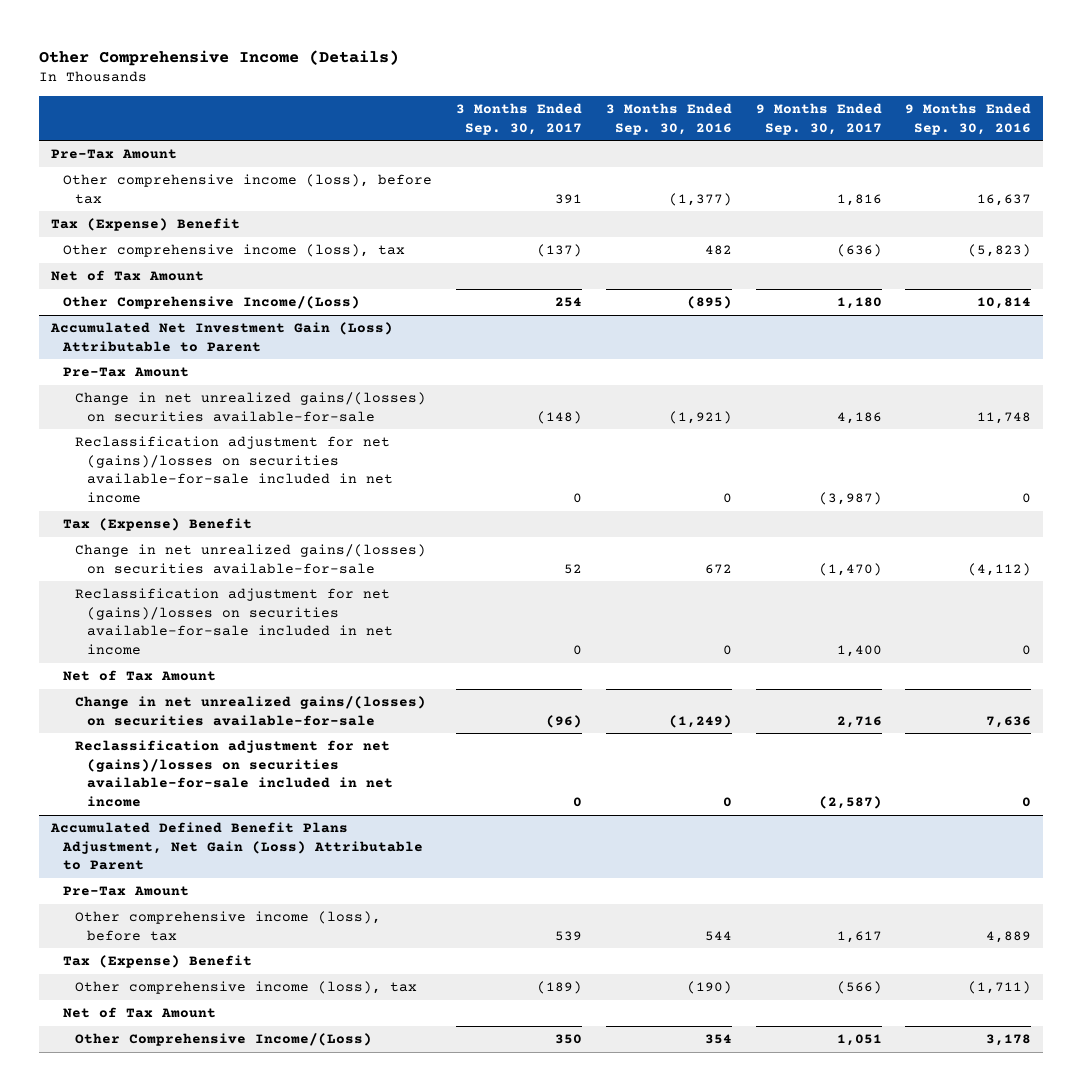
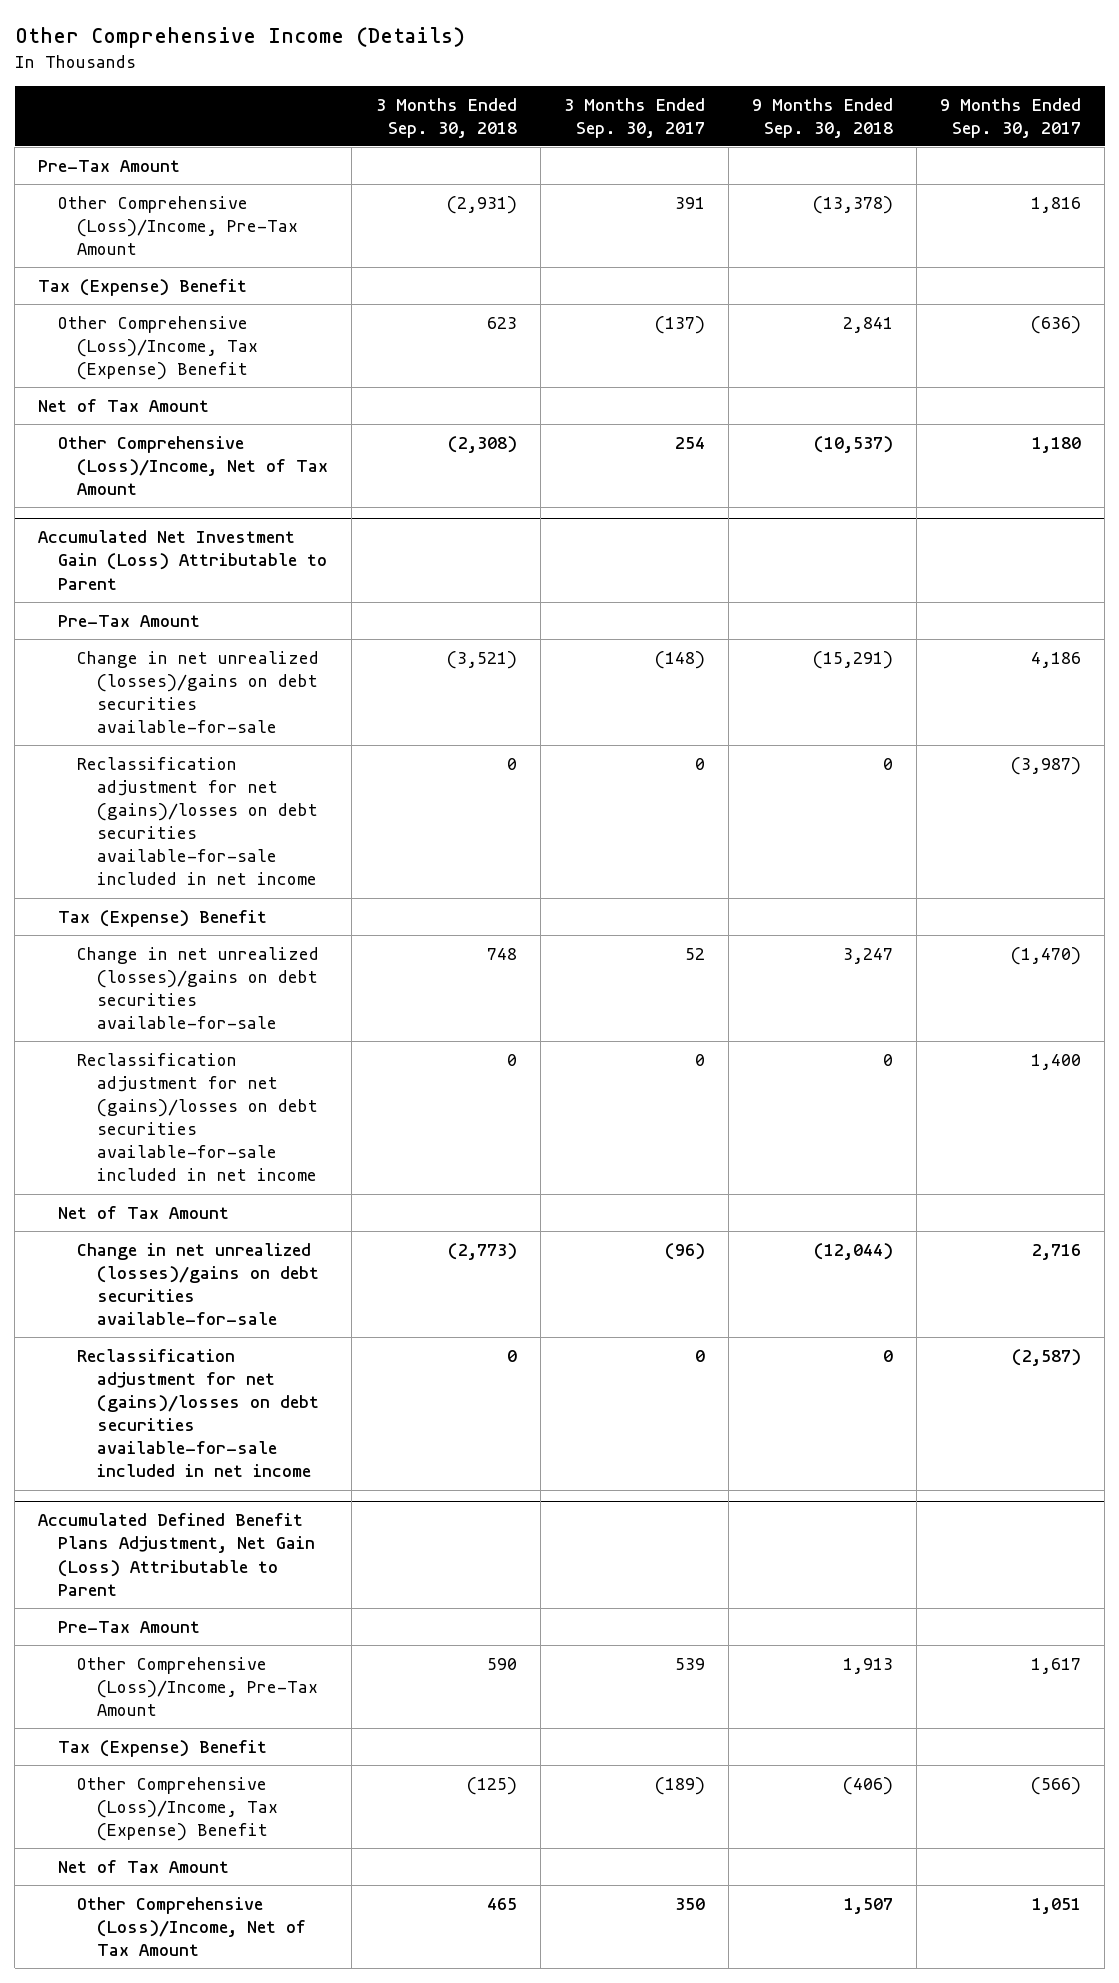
- | 3 Months Ended Sep. 30, 2017 | 3 Months Ended Sep. 30, 2016 | 9 Months Ended Sep. 30, 2017 | 9 Months Ended Sep. 30, 2016
+ | 3 Months Ended Sep. 30, 2018 | 3 Months Ended Sep. 30, 2017 | 9 Months Ended Sep. 30, 2018 | 9 Months Ended Sep. 30, 2017
- Other comprehensive income (loss), before tax | 391 | (1,377) | 1,816 | 16,637
+ Other Comprehensive (Loss)/Income, Pre-Tax Amount | (2,931) | 391 | (13,378) | 1,816
- Other comprehensive income (loss), tax | (137) | 482 | (636) | (5,823)
+ Other Comprehensive (Loss)/Income, Tax (Expense) Benefit | 623 | (137) | 2,841 | (636)
- Other Comprehensive Income/(Loss) | 254 | (895) | 1,180 | 10,814
+ Other Comprehensive (Loss)/Income, Net of Tax Amount | (2,308) | 254 | (10,537) | 1,180
@ Accumulated Net Investment Gain (Loss) Attributable to Parent
- Change in net unrealized gains/(losses) on securities available-for-sale | (148) | (1,921) | 4,186 | 11,748
- Reclassification adjustment for net (gains)/losses on securities available-for-sale included in net income | 0 | 0 | (3,987) | 0
+ Change in net unrealized (losses)/gains on debt securities available-for-sale | (3,521) | (148) | (15,291) | 4,186
+ Reclassification adjustment for net (gains)/losses on debt securities available-for-sale included in net income | 0 | 0 | 0 | (3,987)
- Change in net unrealized gains/(losses) on securities available-for-sale | 52 | 672 | (1,470) | (4,112)
- Reclassification adjustment for net (gains)/losses on securities available-for-sale included in net income | 0 | 0 | 1,400 | 0
+ Change in net unrealized (losses)/gains on debt securities available-for-sale | 748 | 52 | 3,247 | (1,470)
+ Reclassification adjustment for net (gains)/losses on debt securities available-for-sale included in net income | 0 | 0 | 0 | 1,400
- Change in net unrealized gains/(losses) on securities available-for-sale | (96) | (1,249) | 2,716 | 7,636
- Reclassification adjustment for net (gains)/losses on securities available-for-sale included in net income | 0 | 0 | (2,587) | 0
+ Change in net unrealized (losses)/gains on debt securities available-for-sale | (2,773) | (96) | (12,044) | 2,716
+ Reclassification adjustment for net (gains)/losses on debt securities available-for-sale included in net income | 0 | 0 | 0 | (2,587)
@ Accumulated Defined Benefit Plans Adjustment, Net Gain (Loss) Attributable to Parent
- Other comprehensive income (loss), before tax | 539 | 544 | 1,617 | 4,889
+ Other Comprehensive (Loss)/Income, Pre-Tax Amount | 590 | 539 | 1,913 | 1,617
- Other comprehensive income (loss), tax | (189) | (190) | (566) | (1,711)
+ Other Comprehensive (Loss)/Income, Tax (Expense) Benefit | (125) | (189) | (406) | (566)
- Other Comprehensive Income/(Loss) | 350 | 354 | 1,051 | 3,178
+ Other Comprehensive (Loss)/Income, Net of Tax Amount | 465 | 350 | 1,507 | 1,051

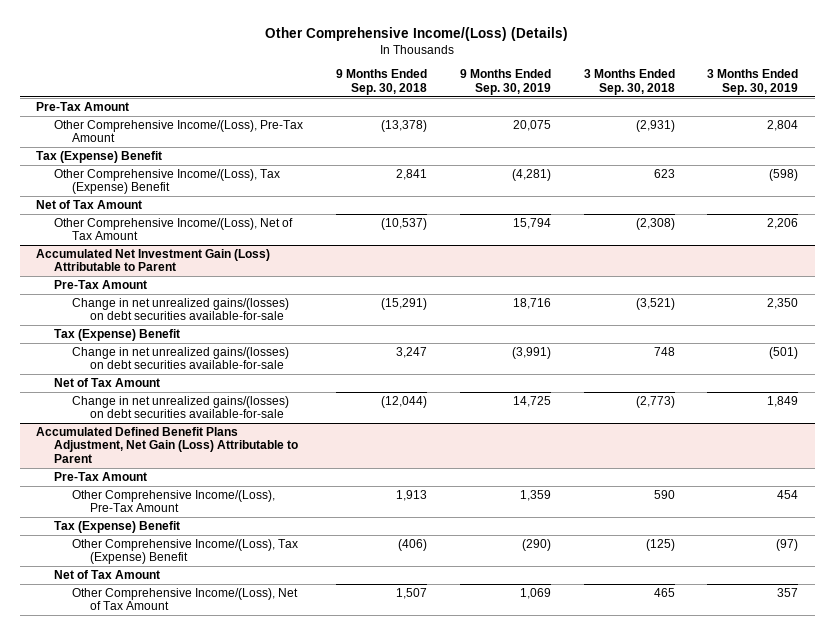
- Other Comprehensive Income (Details)
+ Other Comprehensive Income/(Loss) (Details)
- | 3 Months Ended Sep. 30, 2018 | 3 Months Ended Sep. 30, 2017 | 9 Months Ended Sep. 30, 2018 | 9 Months Ended Sep. 30, 2017
+ | 9 Months Ended Sep. 30, 2018 | 9 Months Ended Sep. 30, 2019 | 3 Months Ended Sep. 30, 2018 | 3 Months Ended Sep. 30, 2019
- Other Comprehensive (Loss)/Income, Pre-Tax Amount | (2,931) | 391 | (13,378) | 1,816
+ Other Comprehensive Income/(Loss), Pre-Tax Amount | (13,378) | 20,075 | (2,931) | 2,804
- Other Comprehensive (Loss)/Income, Tax (Expense) Benefit | 623 | (137) | 2,841 | (636)
+ Other Comprehensive Income/(Loss), Tax (Expense) Benefit | 2,841 | (4,281) | 623 | (598)
- Other Comprehensive (Loss)/Income, Net of Tax Amount | (2,308) | 254 | (10,537) | 1,180
+ Other Comprehensive Income/(Loss), Net of Tax Amount | (10,537) | 15,794 | (2,308) | 2,206
@ Accumulated Net Investment Gain (Loss) Attributable to Parent
- Change in net unrealized (losses)/gains on debt securities available-for-sale | (3,521) | (148) | (15,291) | 4,186
- Reclassification adjustment for net (gains)/losses on debt securities available-for-sale included in net income | 0 | 0 | 0 | (3,987)
+ Change in net unrealized gains/(losses) on debt securities available-for-sale | (15,291) | 18,716 | (3,521) | 2,350
- Change in net unrealized (losses)/gains on debt securities available-for-sale | 748 | 52 | 3,247 | (1,470)
- Reclassification adjustment for net (gains)/losses on debt securities available-for-sale included in net income | 0 | 0 | 0 | 1,400
+ Change in net unrealized gains/(losses) on debt securities available-for-sale | 3,247 | (3,991) | 748 | (501)
- Change in net unrealized (losses)/gains on debt securities available-for-sale | (2,773) | (96) | (12,044) | 2,716
- Reclassification adjustment for net (gains)/losses on debt securities available-for-sale included in net income | 0 | 0 | 0 | (2,587)
+ Change in net unrealized gains/(losses) on debt securities available-for-sale | (12,044) | 14,725 | (2,773) | 1,849
@ Accumulated Defined Benefit Plans Adjustment, Net Gain (Loss) Attributable to Parent
- Other Comprehensive (Loss)/Income, Pre-Tax Amount | 590 | 539 | 1,913 | 1,617
+ Other Comprehensive Income/(Loss), Pre-Tax Amount | 1,913 | 1,359 | 590 | 454
- Other Comprehensive (Loss)/Income, Tax (Expense) Benefit | (125) | (189) | (406) | (566)
+ Other Comprehensive Income/(Loss), Tax (Expense) Benefit | (406) | (290) | (125) | (97)
- Other Comprehensive (Loss)/Income, Net of Tax Amount | 465 | 350 | 1,507 | 1,051
+ Other Comprehensive Income/(Loss), Net of Tax Amount | 1,507 | 1,069 | 465 | 357

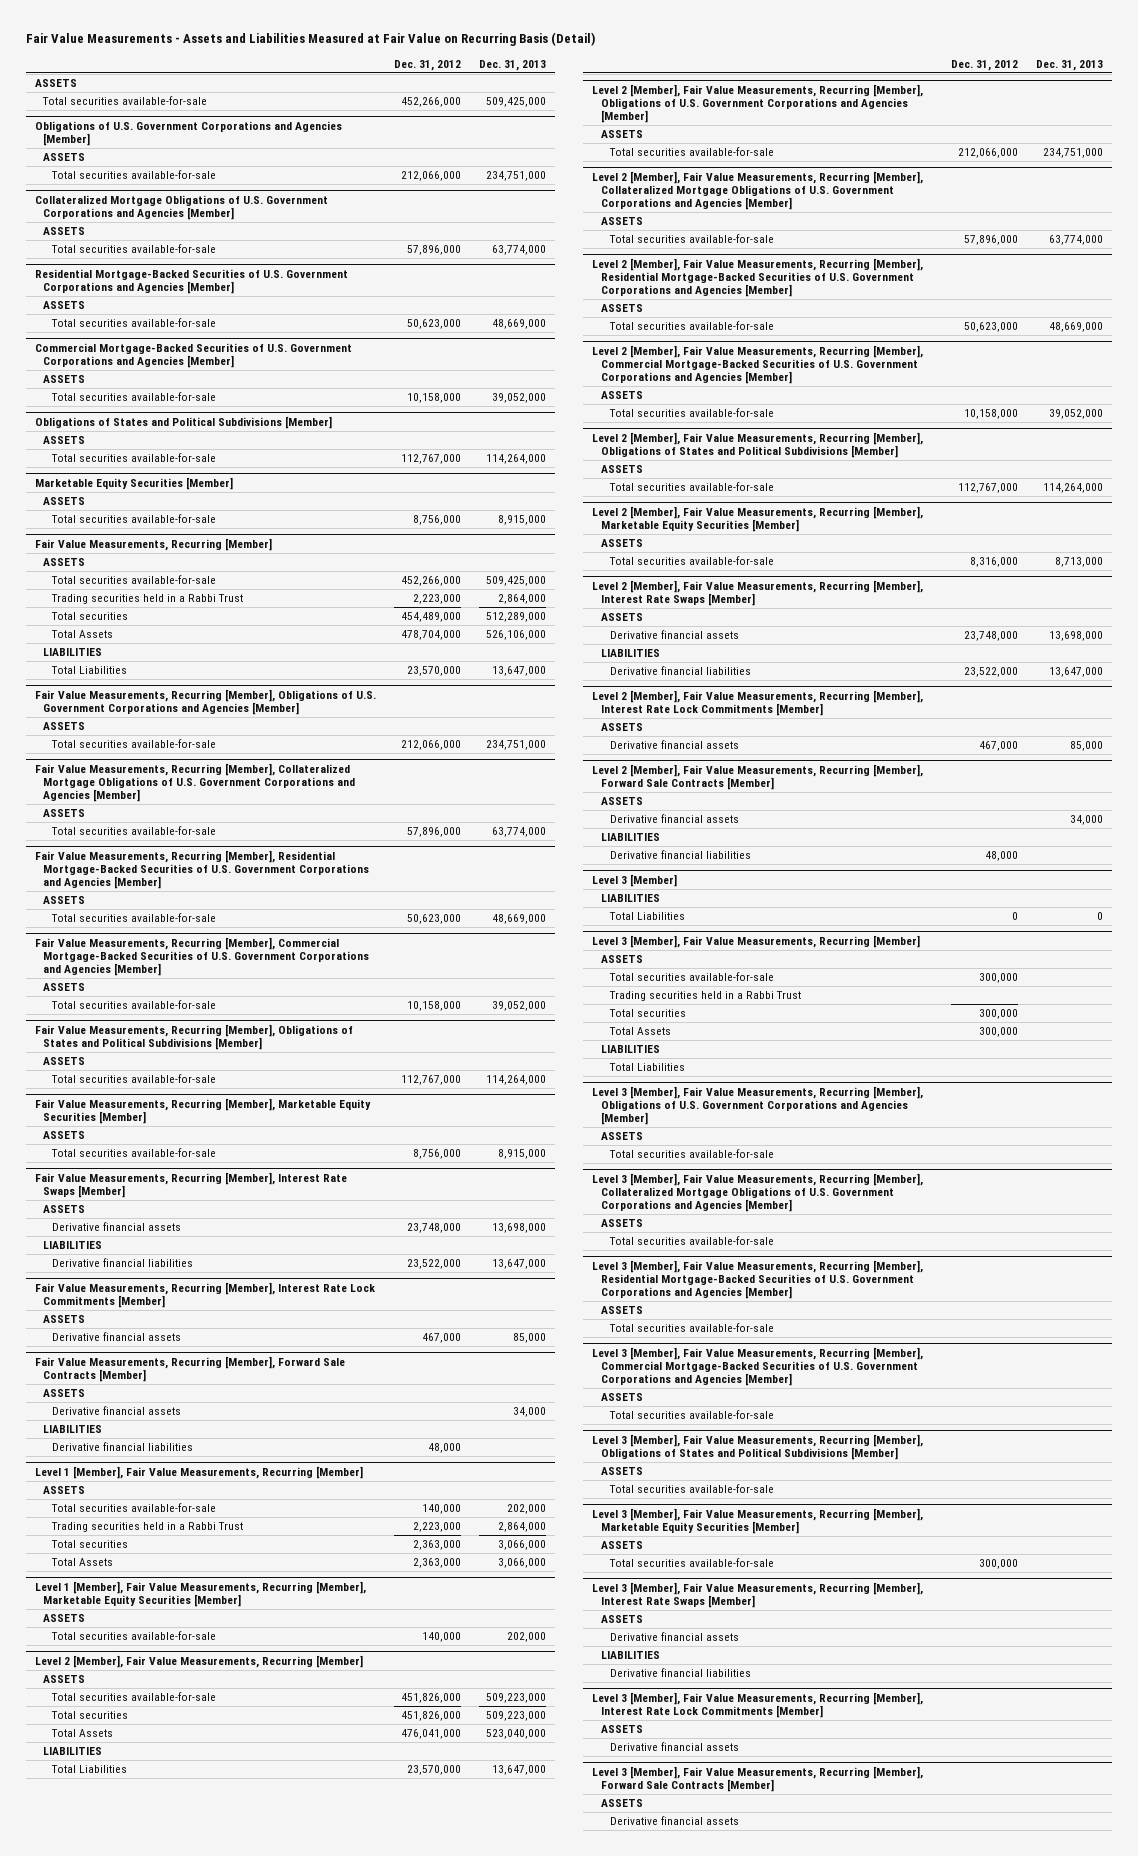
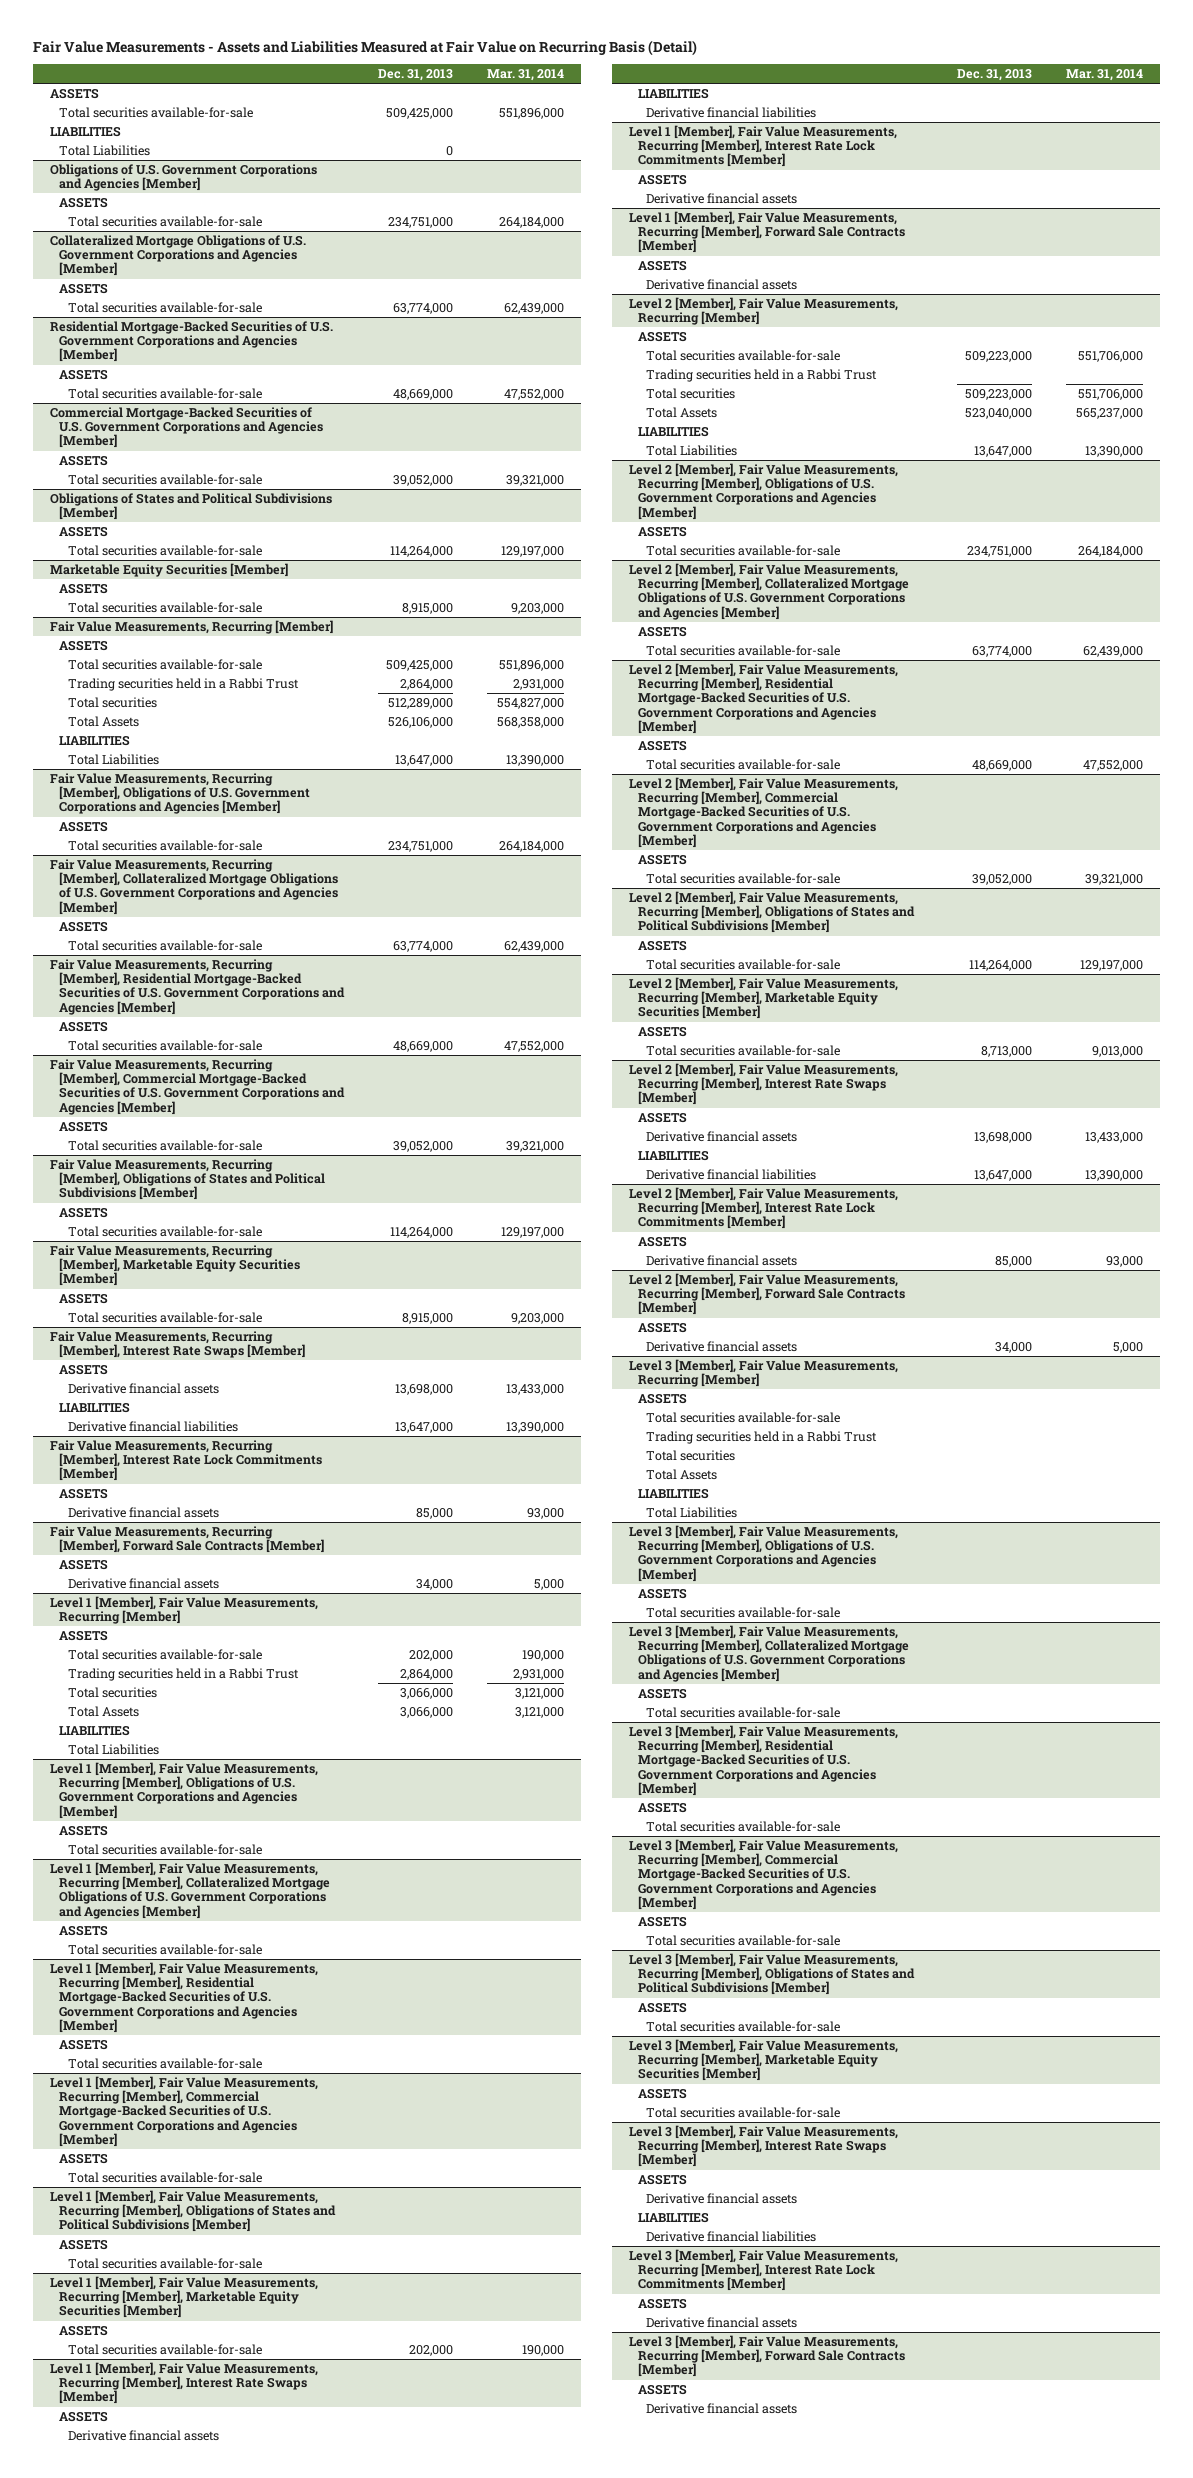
- | Dec. 31, 2012 | Dec. 31, 2013
+ | Dec. 31, 2013 | Mar. 31, 2014
+ LIABILITIES
+ Total Liabilities | 0 |
@ Fair Value Measurements, Recurring [Member], Forward Sale Contracts [Member]
- LIABILITIES
- Derivative financial liabilities | 48,000 |
@ Level 1 [Member], Fair Value Measurements, Recurring [Member]
+ LIABILITIES
+ Total Liabilities
+ Level 1 [Member], Fair Value Measurements, Recurring [Member], Obligations of U.S. Government Corporations and Agencies [Member]
+ ASSETS
+ Total securities available-for-sale
+ Level 1 [Member], Fair Value Measurements, Recurring [Member], Collateralized Mortgage Obligations of U.S. Government Corporations and Agencies [Member]
+ ASSETS
+ Total securities available-for-sale
+ Level 1 [Member], Fair Value Measurements, Recurring [Member], Residential Mortgage-Backed Securities of U.S. Government Corporations and Agencies [Member]
+ ASSETS
+ Total securities available-for-sale
+ Level 1 [Member], Fair Value Measurements, Recurring [Member], Commercial Mortgage-Backed Securities of U.S. Government Corporations and Agencies [Member]
+ ASSETS
+ Total securities available-for-sale
+ Level 1 [Member], Fair Value Measurements, Recurring [Member], Obligations of States and Political Subdivisions [Member]
+ ASSETS
+ Total securities available-for-sale
+ Level 1 [Member], Fair Value Measurements, Recurring [Member], Interest Rate Swaps [Member]
+ ASSETS
+ Derivative financial assets
+ LIABILITIES
+ Derivative financial liabilities
+ Level 1 [Member], Fair Value Measurements, Recurring [Member], Interest Rate Lock Commitments [Member]
+ ASSETS
+ Derivative financial assets
+ Level 1 [Member], Fair Value Measurements, Recurring [Member], Forward Sale Contracts [Member]
+ ASSETS
+ Derivative financial assets
@ Level 2 [Member], Fair Value Measurements, Recurring [Member]
+ Trading securities held in a Rabbi Trust
@ Level 2 [Member], Fair Value Measurements, Recurring [Member], Forward Sale Contracts [Member]
- LIABILITIES
- Derivative financial liabilities | 48,000 |
- Level 3 [Member]
- LIABILITIES
- Total Liabilities | 0 | 0

